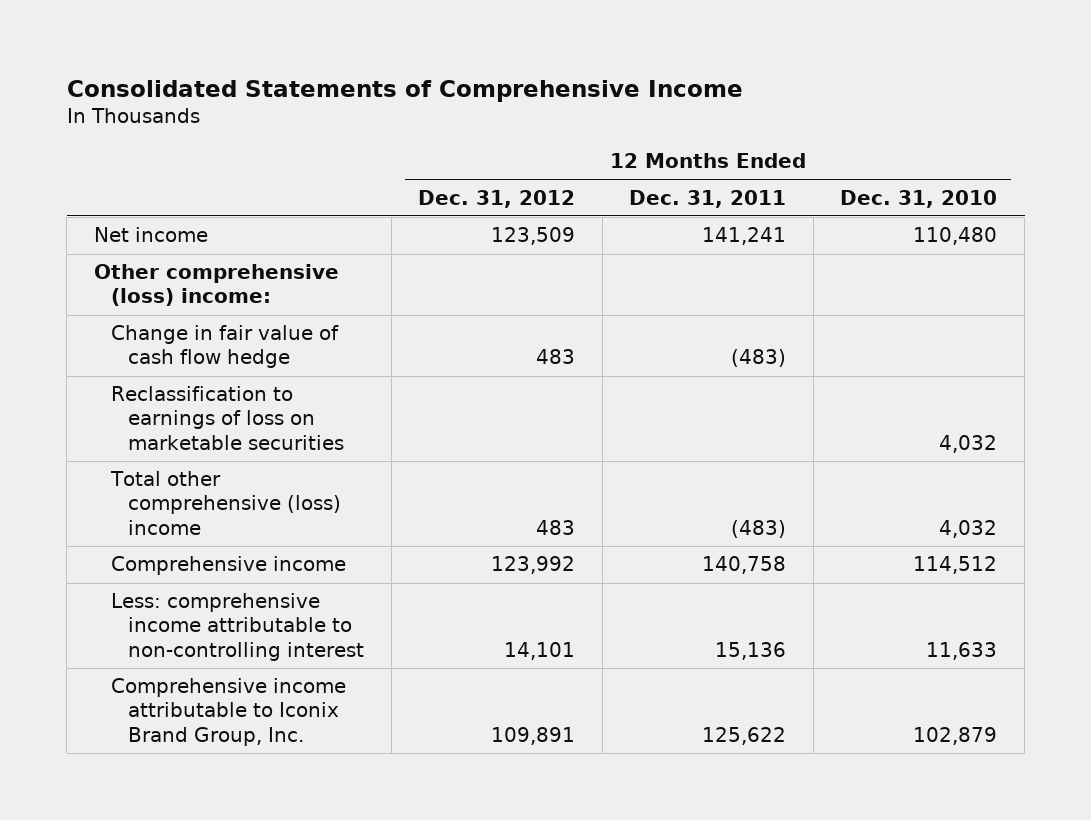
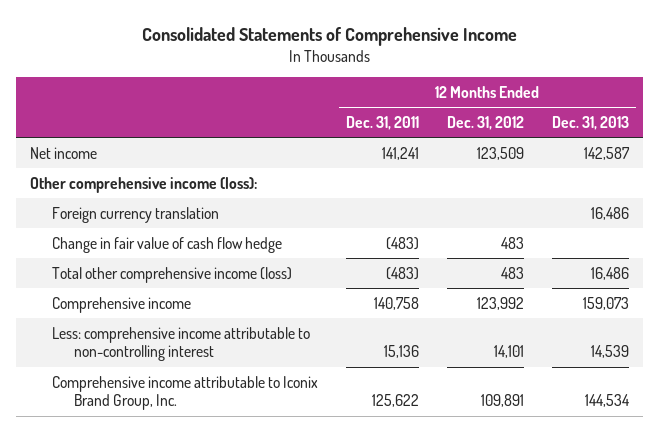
- | 12 Months Ended Dec. 31, 2012 | 12 Months Ended Dec. 31, 2011 | 12 Months Ended Dec. 31, 2010
+ | 12 Months Ended Dec. 31, 2011 | 12 Months Ended Dec. 31, 2012 | 12 Months Ended Dec. 31, 2013
- Other comprehensive (loss) income:
+ Other comprehensive income (loss):
+ Foreign currency translation | | | 16,486
- Reclassification to earnings of loss on marketable securities | | | 4,032
- Total other comprehensive (loss) income | 483 | (483) | 4,032
+ Total other comprehensive income (loss) | (483) | 483 | 16,486

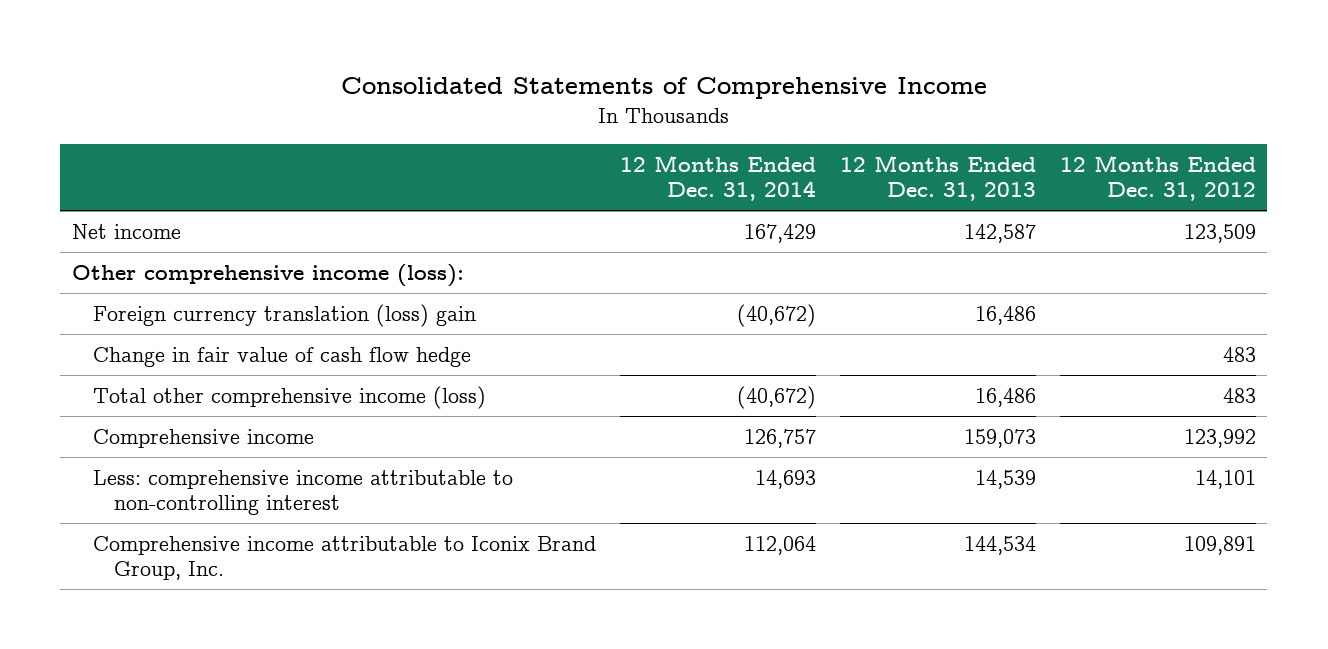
- | 12 Months Ended Dec. 31, 2011 | 12 Months Ended Dec. 31, 2012 | 12 Months Ended Dec. 31, 2013
+ | 12 Months Ended Dec. 31, 2014 | 12 Months Ended Dec. 31, 2013 | 12 Months Ended Dec. 31, 2012
- Foreign currency translation | | | 16,486
+ Foreign currency translation (loss) gain | (40,672) | 16,486 |

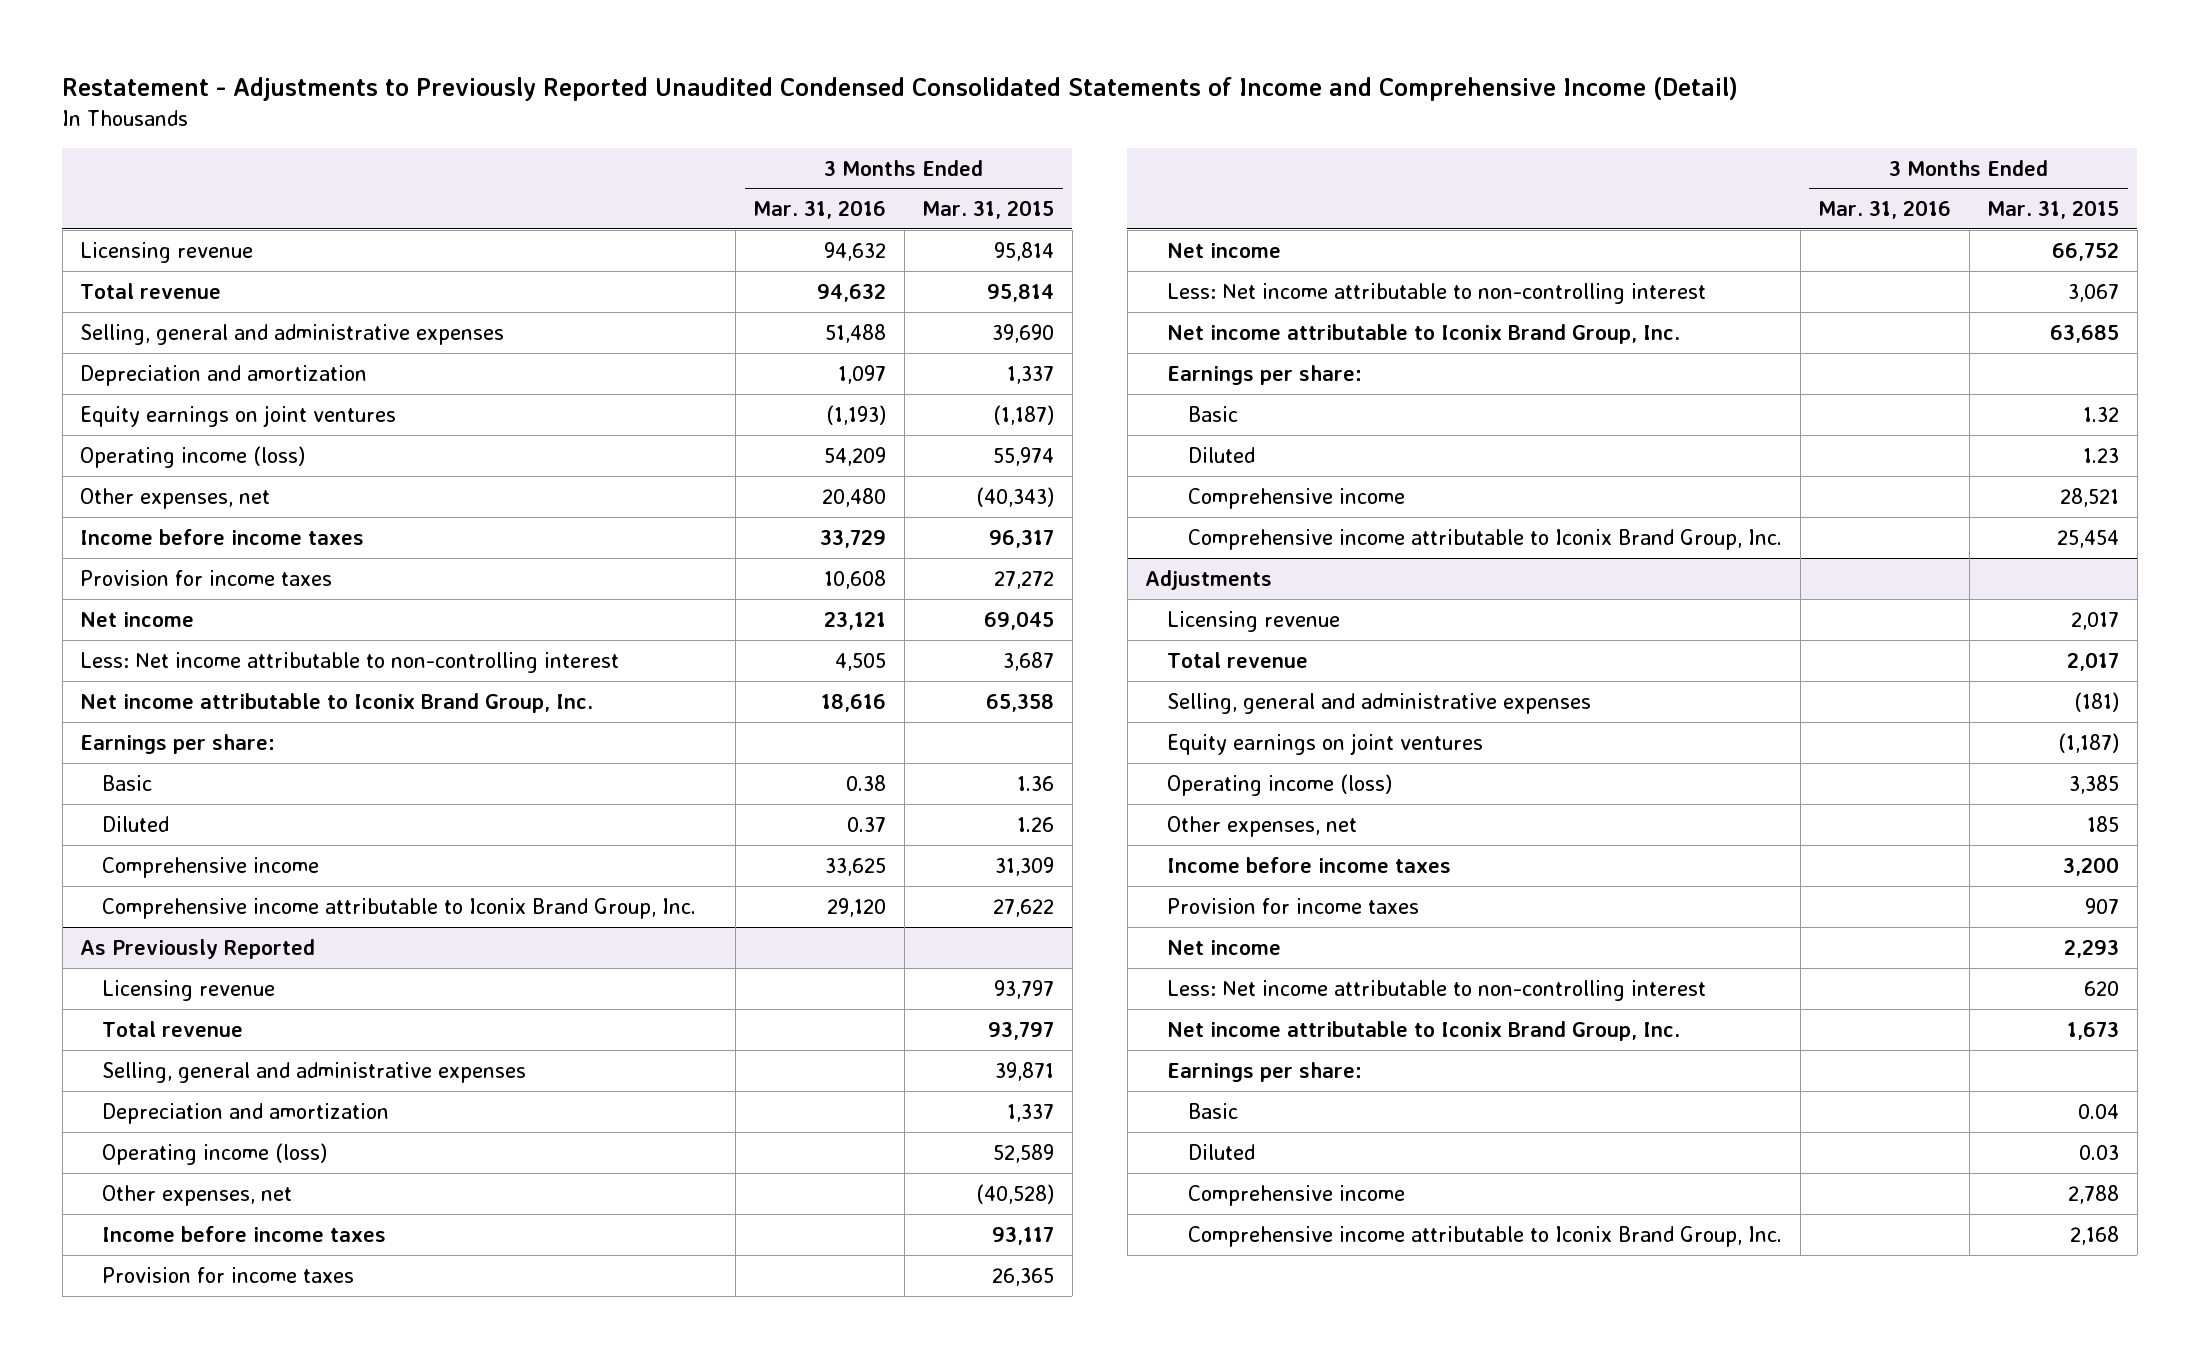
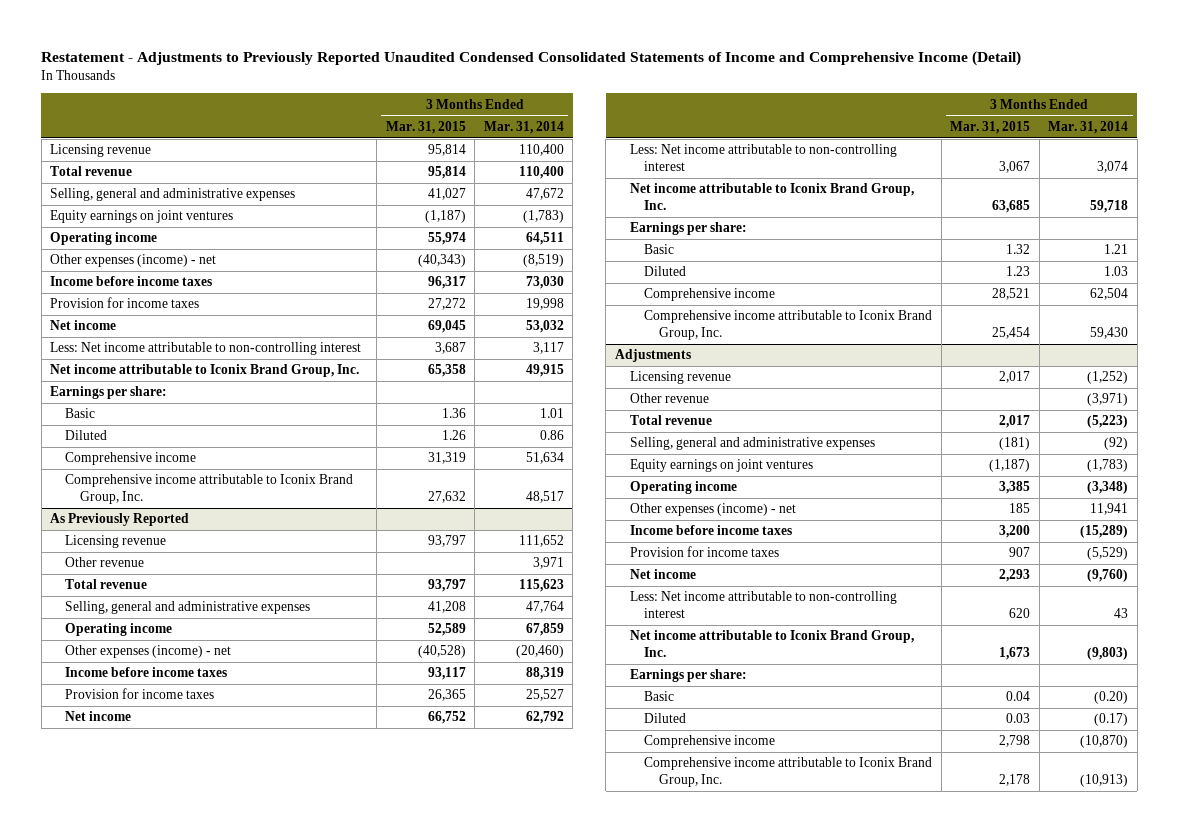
- | 3 Months Ended Mar. 31, 2016 | 3 Months Ended Mar. 31, 2015
+ | 3 Months Ended Mar. 31, 2015 | 3 Months Ended Mar. 31, 2014
- Selling, general and administrative expenses | 51,488 | 39,690
- Depreciation and amortization | 1,097 | 1,337
+ Selling, general and administrative expenses | 41,027 | 47,672
- Operating income (loss) | 54,209 | 55,974
- Other expenses, net | 20,480 | (40,343)
+ Operating income | 55,974 | 64,511
+ Other expenses (income) - net | (40,343) | (8,519)
- Comprehensive income | 33,625 | 31,309
- Comprehensive income attributable to Iconix Brand Group, Inc. | 29,120 | 27,622
+ Comprehensive income | 31,319 | 51,634
+ Comprehensive income attributable to Iconix Brand Group, Inc. | 27,632 | 48,517
@ As Previously Reported
+ Other revenue | | 3,971
- Selling, general and administrative expenses | | 39,871
- Depreciation and amortization | | 1,337
- Operating income (loss) | | 52,589
- Other expenses, net | | (40,528)
+ Selling, general and administrative expenses | 41,208 | 47,764
+ Operating income | 52,589 | 67,859
+ Other expenses (income) - net | (40,528) | (20,460)
@ Adjustments
+ Other revenue | | (3,971)
- Operating income (loss) | | 3,385
- Other expenses, net | | 185
+ Operating income | 3,385 | (3,348)
+ Other expenses (income) - net | 185 | 11,941
- Comprehensive income | | 2,788
- Comprehensive income attributable to Iconix Brand Group, Inc. | | 2,168
+ Comprehensive income | 2,798 | (10,870)
+ Comprehensive income attributable to Iconix Brand Group, Inc. | 2,178 | (10,913)

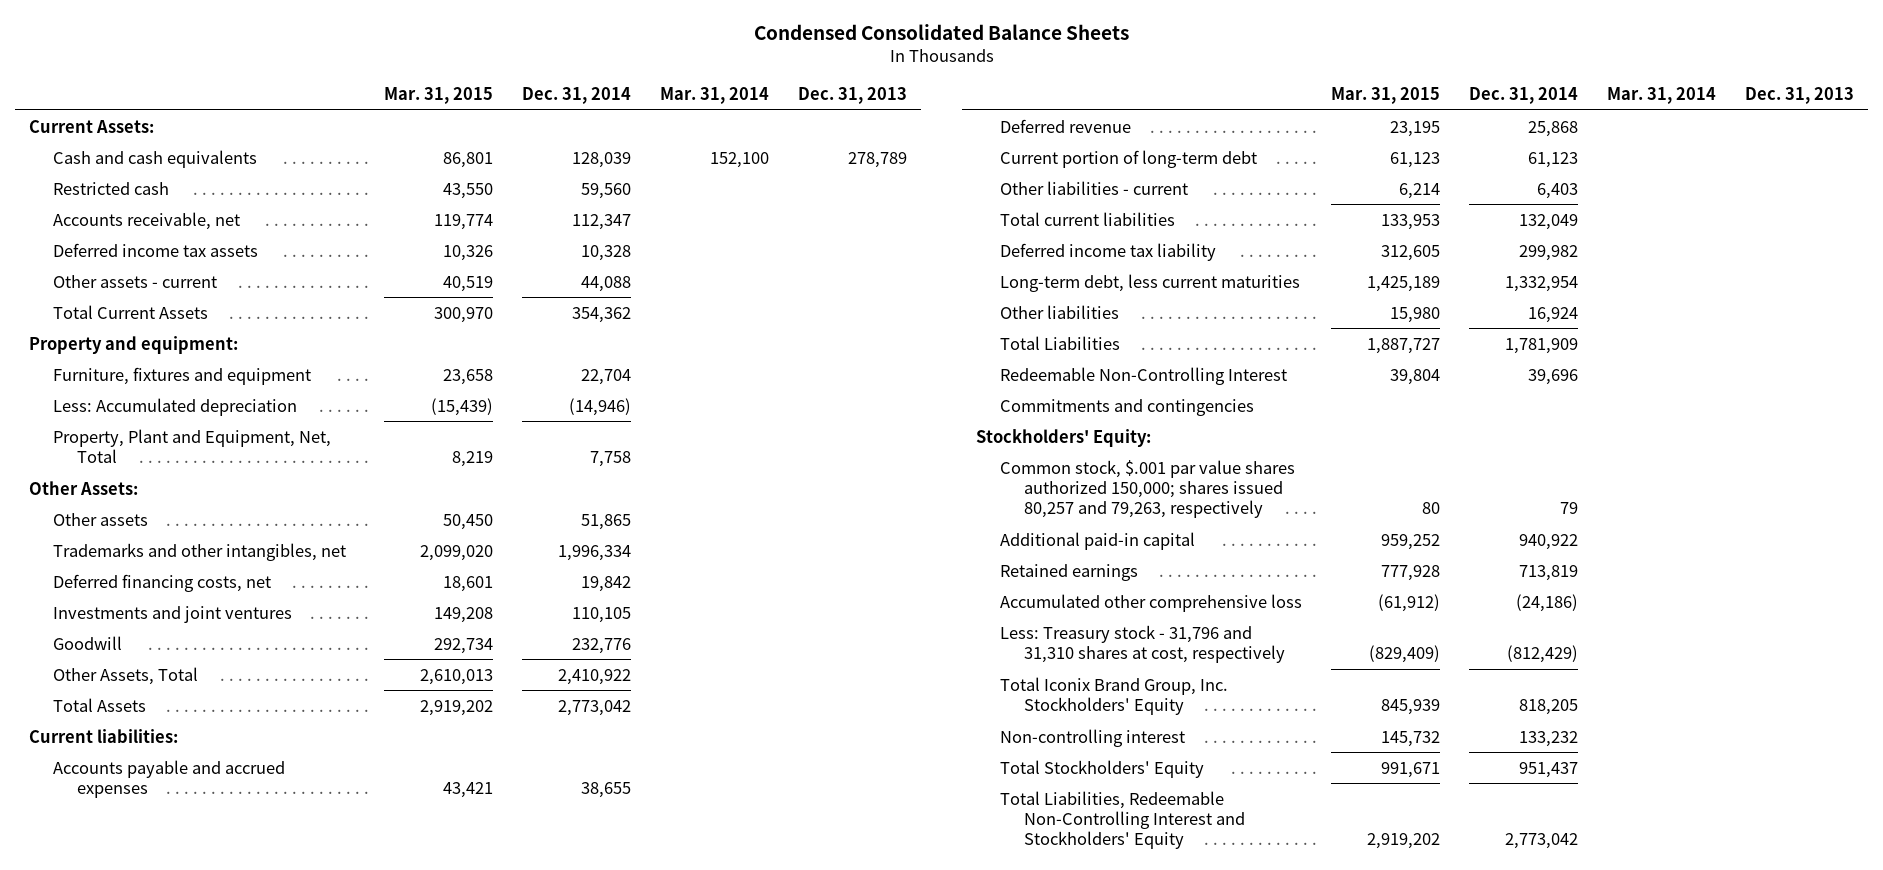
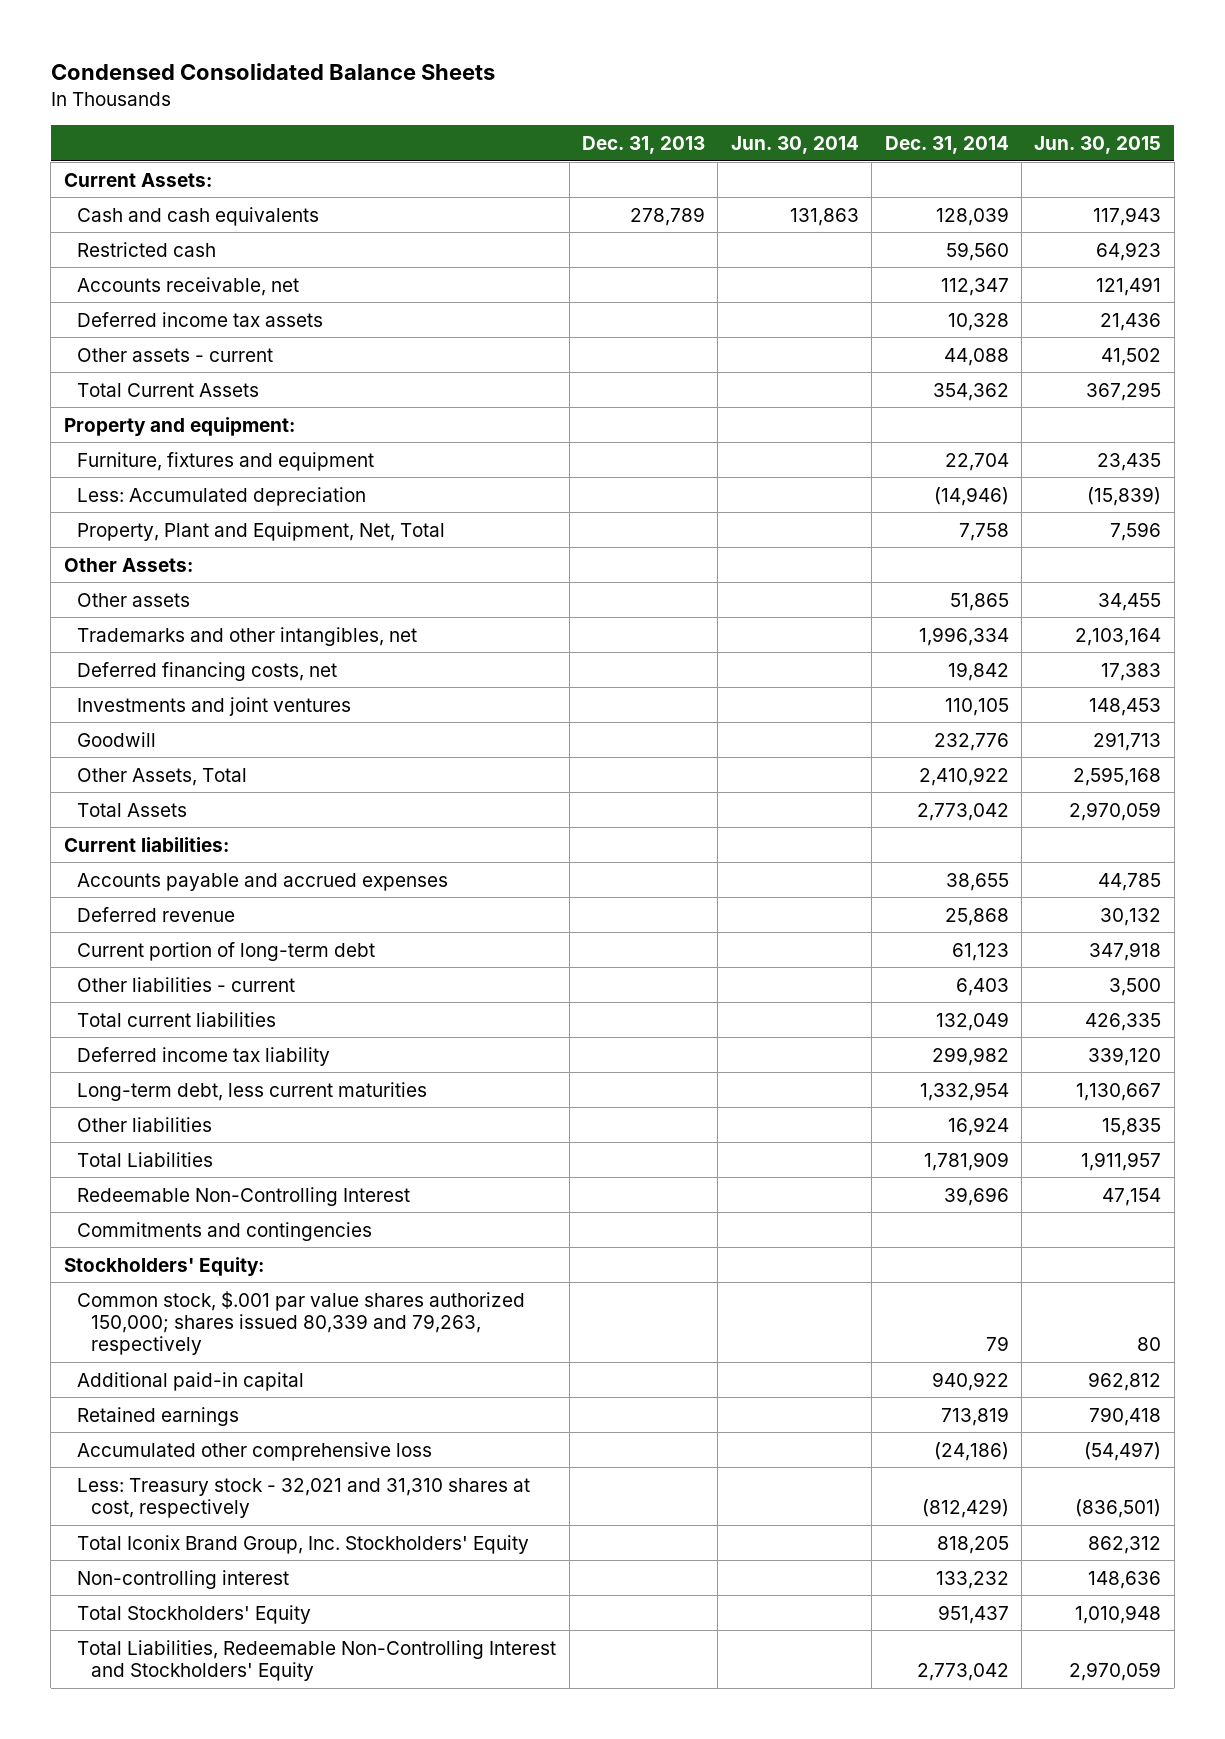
- | Mar. 31, 2015 | Dec. 31, 2014 | Mar. 31, 2014 | Dec. 31, 2013
+ | Dec. 31, 2013 | Jun. 30, 2014 | Dec. 31, 2014 | Jun. 30, 2015
- Common stock, $.001 par value shares authorized 150,000; shares issued 80,257 and 79,263, respectively | 80 | 79 | |
+ Common stock, $.001 par value shares authorized 150,000; shares issued 80,339 and 79,263, respectively | | | 79 | 80
- Less: Treasury stock - 31,796 and 31,310 shares at cost, respectively | (829,409) | (812,429) | |
+ Less: Treasury stock - 32,021 and 31,310 shares at cost, respectively | | | (812,429) | (836,501)

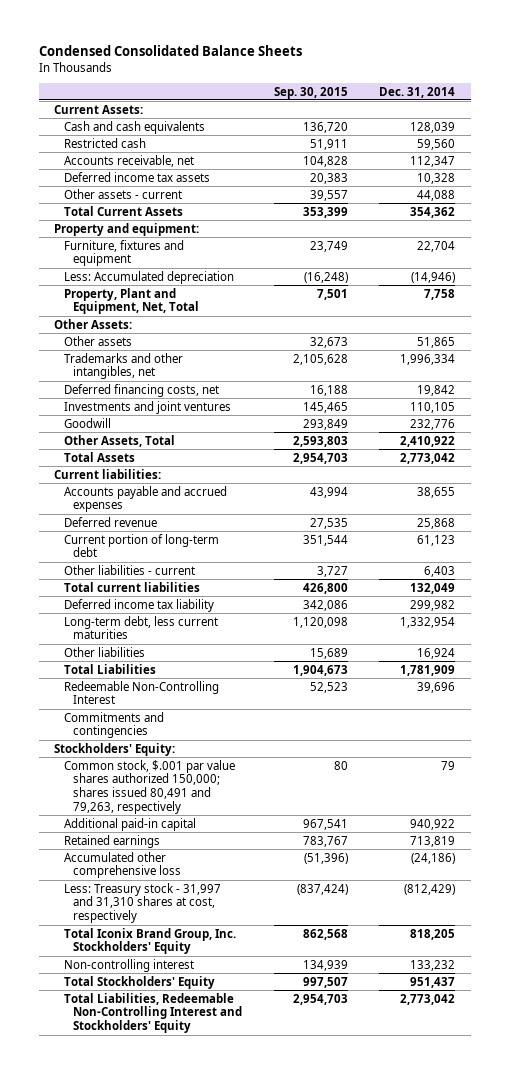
- | Dec. 31, 2013 | Jun. 30, 2014 | Dec. 31, 2014 | Jun. 30, 2015
+ | Sep. 30, 2015 | Dec. 31, 2014
- Common stock, $.001 par value shares authorized 150,000; shares issued 80,339 and 79,263, respectively | | | 79 | 80
+ Common stock, $.001 par value shares authorized 150,000; shares issued 80,491 and 79,263, respectively | 80 | 79
- Less: Treasury stock - 32,021 and 31,310 shares at cost, respectively | | | (812,429) | (836,501)
+ Less: Treasury stock - 31,997 and 31,310 shares at cost, respectively | (837,424) | (812,429)

